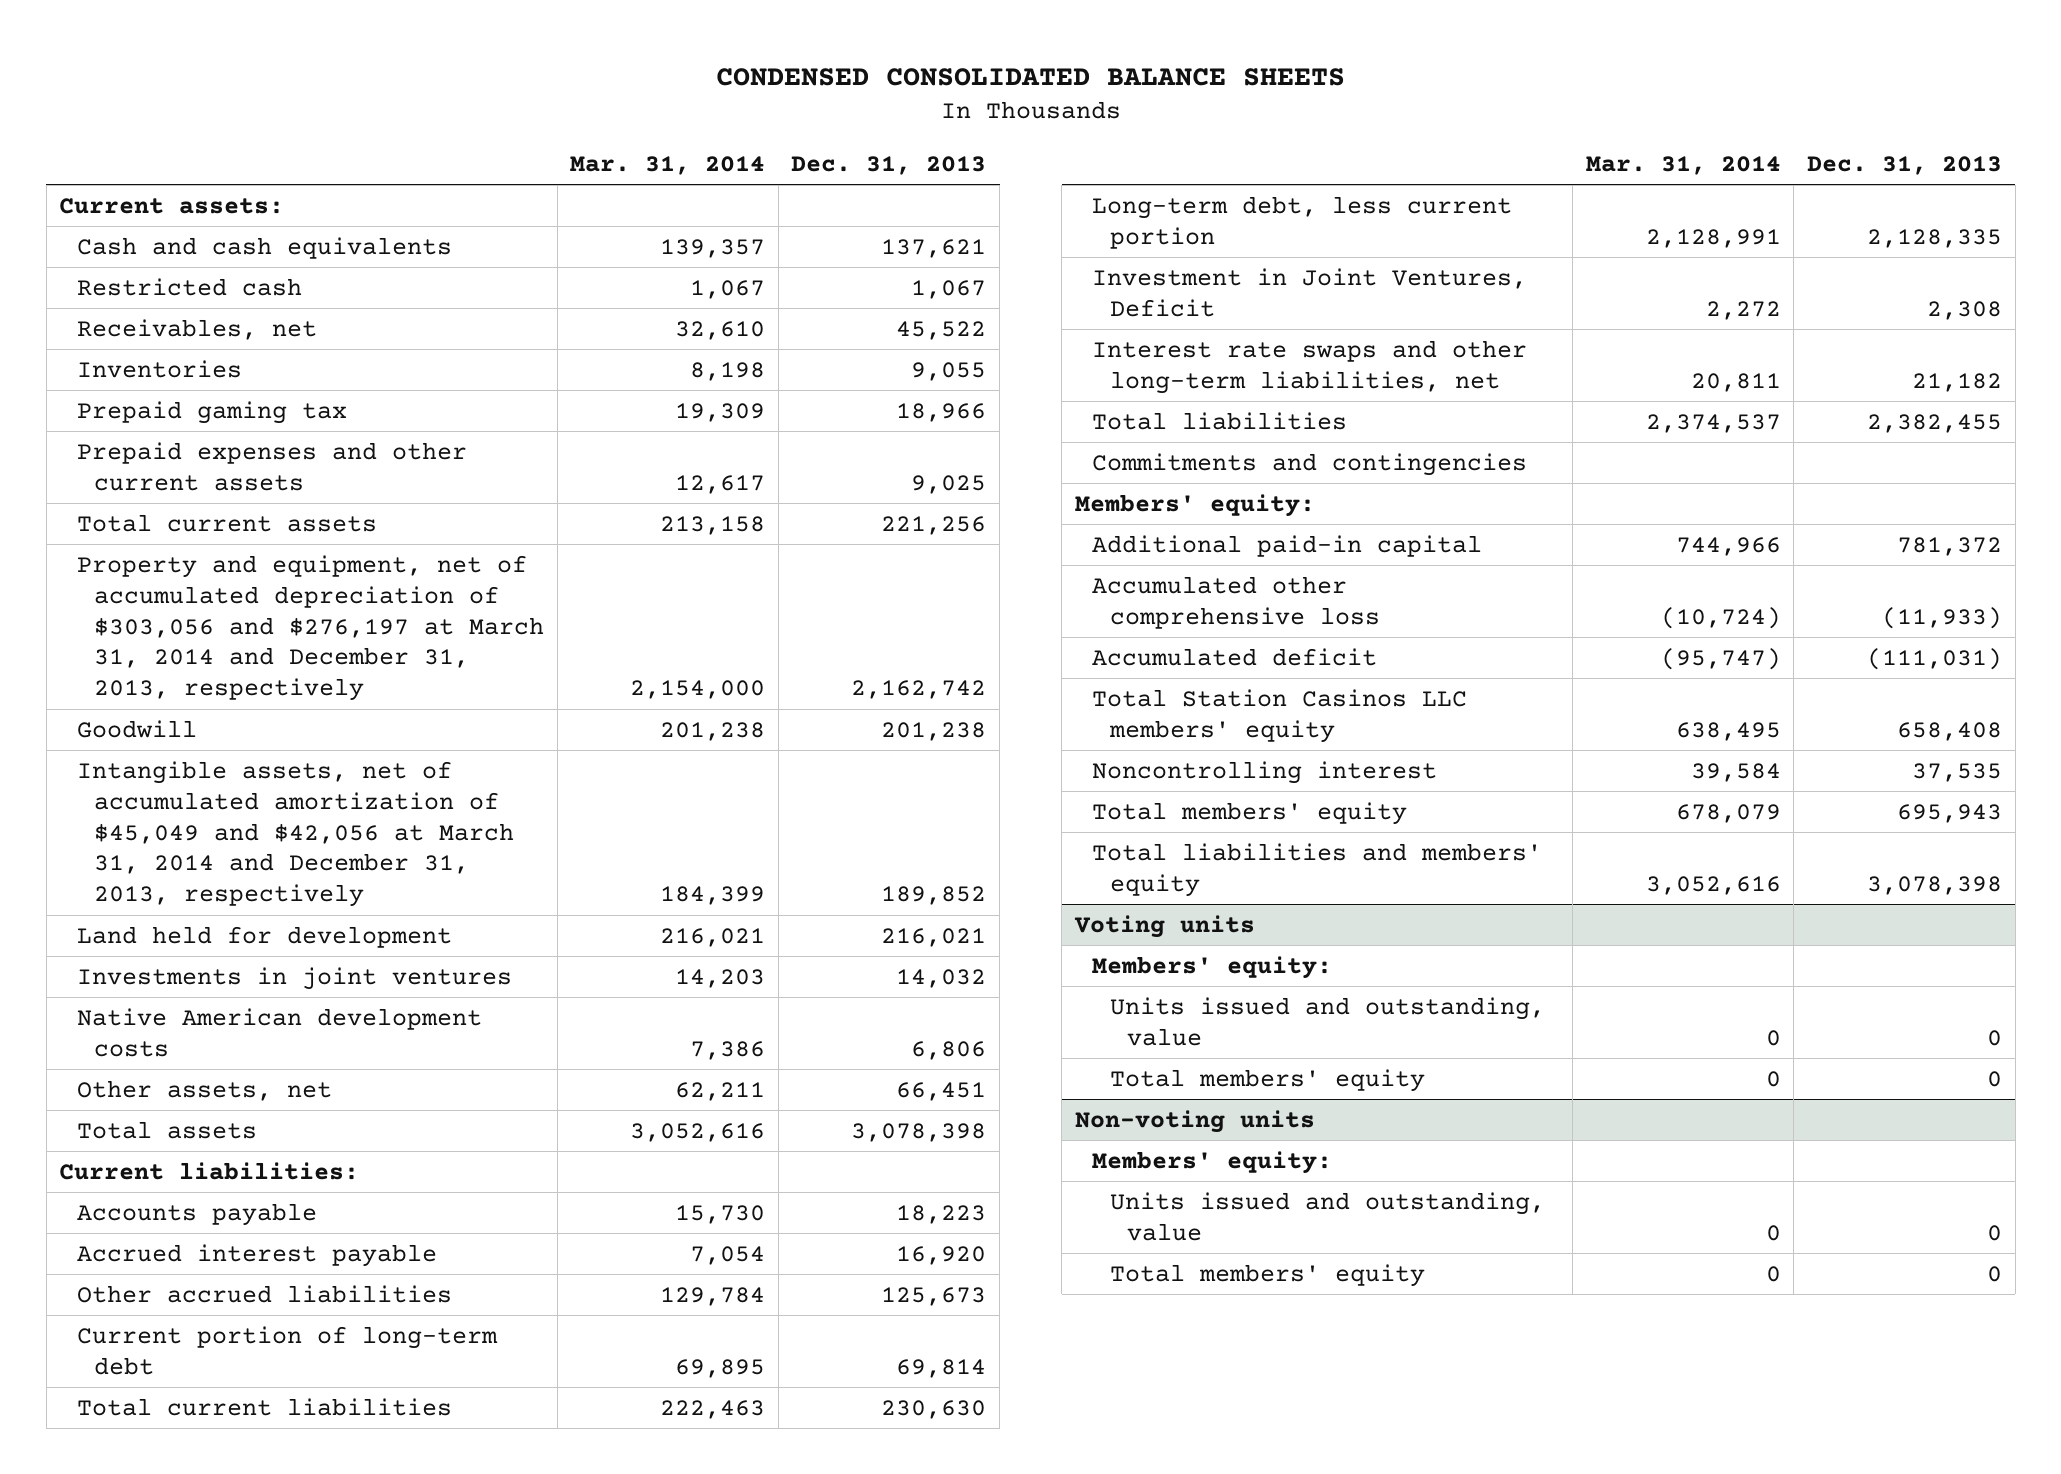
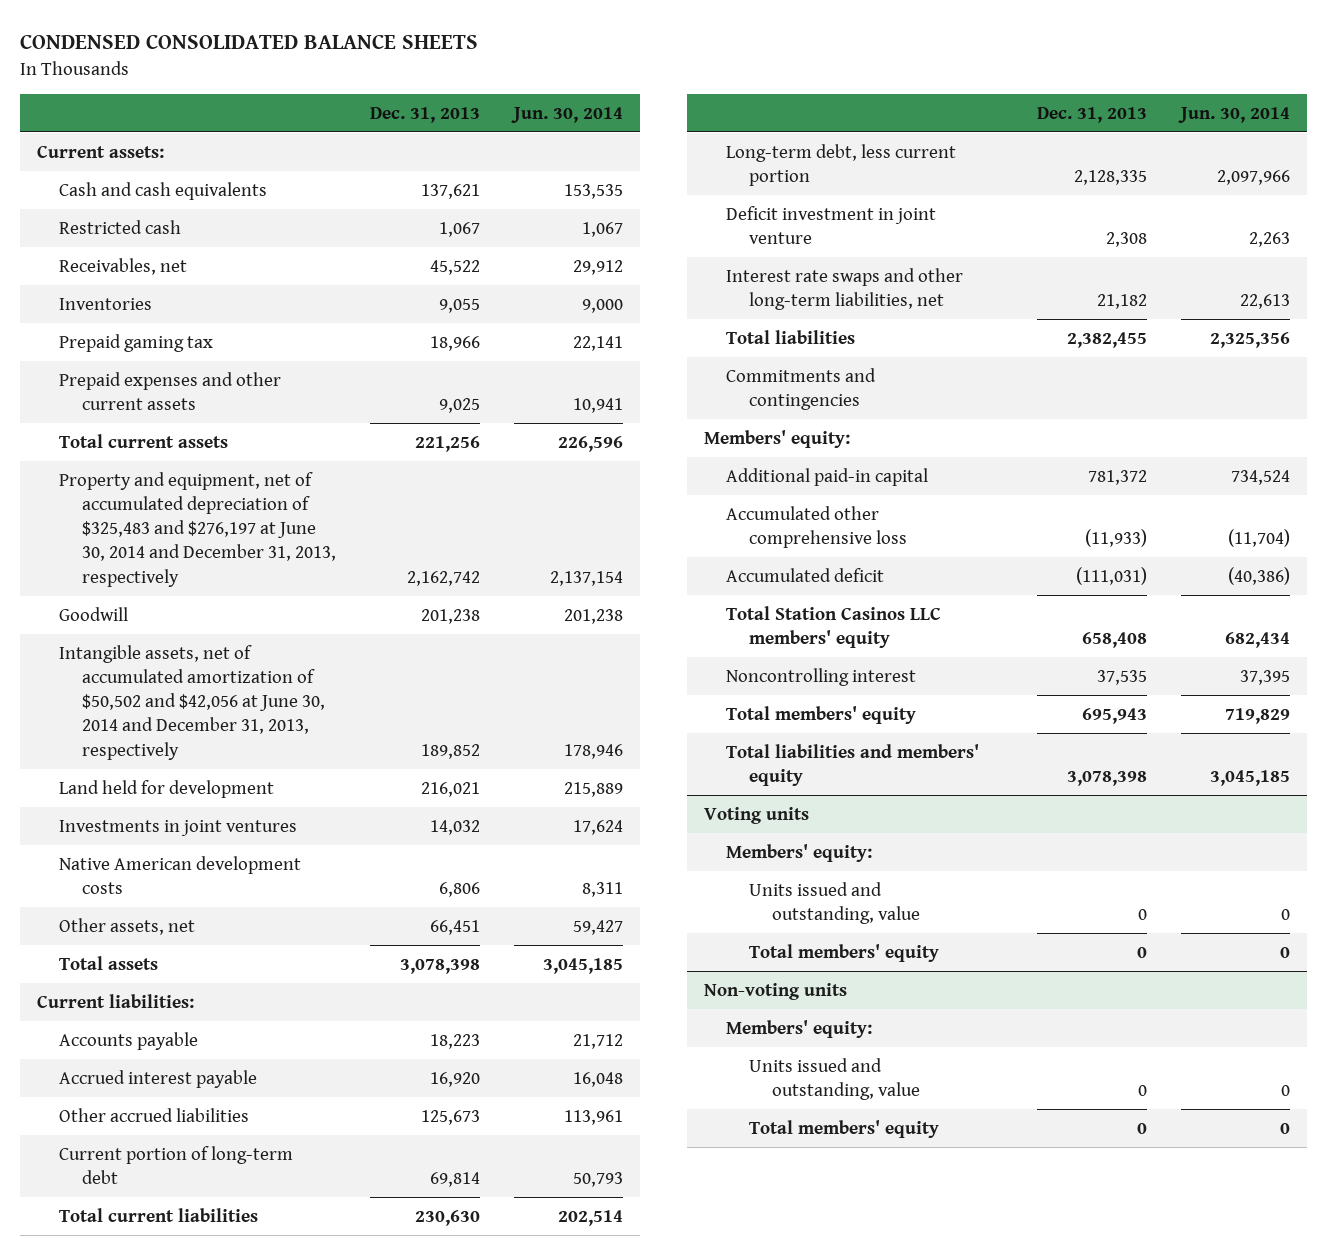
- | Mar. 31, 2014 | Dec. 31, 2013
+ | Dec. 31, 2013 | Jun. 30, 2014
- Property and equipment, net of accumulated depreciation of $303,056 and $276,197 at March 31, 2014 and December 31, 2013, respectively | 2,154,000 | 2,162,742
+ Property and equipment, net of accumulated depreciation of $325,483 and $276,197 at June 30, 2014 and December 31, 2013, respectively | 2,162,742 | 2,137,154
- Intangible assets, net of accumulated amortization of $45,049 and $42,056 at March 31, 2014 and December 31, 2013, respectively | 184,399 | 189,852
+ Intangible assets, net of accumulated amortization of $50,502 and $42,056 at June 30, 2014 and December 31, 2013, respectively | 189,852 | 178,946
- Investment in Joint Ventures, Deficit | 2,272 | 2,308
+ Deficit investment in joint venture | 2,308 | 2,263

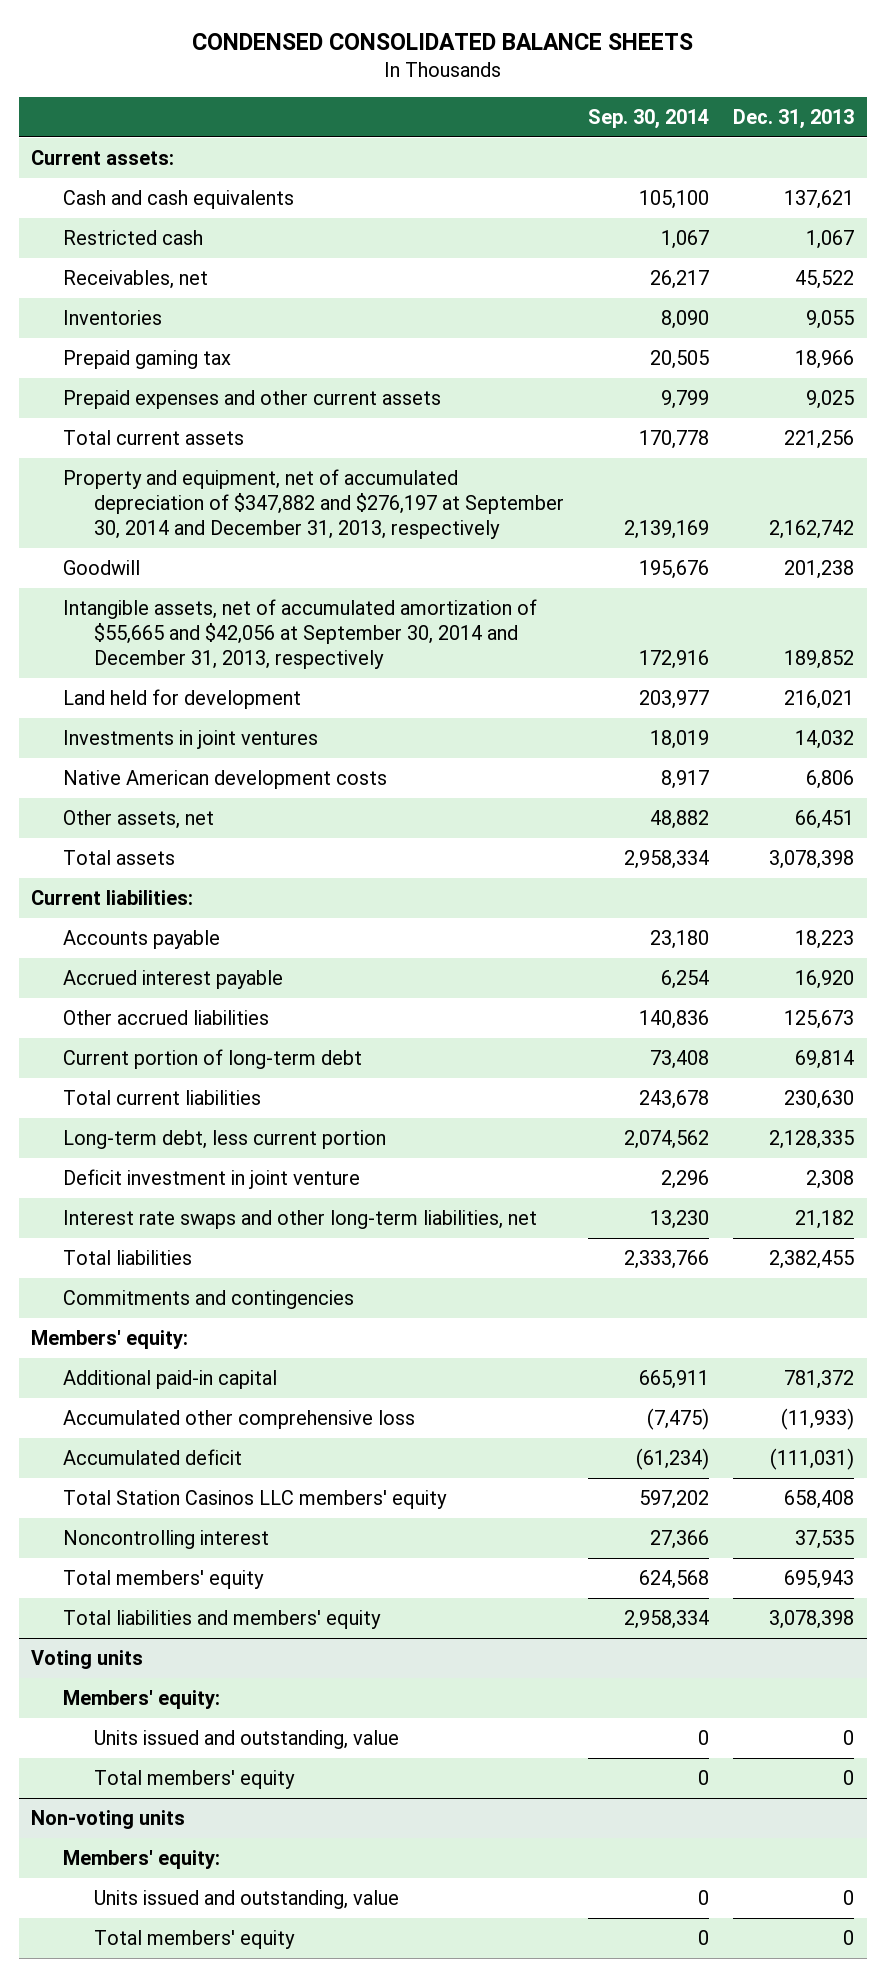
- | Dec. 31, 2013 | Jun. 30, 2014
+ | Sep. 30, 2014 | Dec. 31, 2013
- Property and equipment, net of accumulated depreciation of $325,483 and $276,197 at June 30, 2014 and December 31, 2013, respectively | 2,162,742 | 2,137,154
+ Property and equipment, net of accumulated depreciation of $347,882 and $276,197 at September 30, 2014 and December 31, 2013, respectively | 2,139,169 | 2,162,742
- Intangible assets, net of accumulated amortization of $50,502 and $42,056 at June 30, 2014 and December 31, 2013, respectively | 189,852 | 178,946
+ Intangible assets, net of accumulated amortization of $55,665 and $42,056 at September 30, 2014 and December 31, 2013, respectively | 172,916 | 189,852

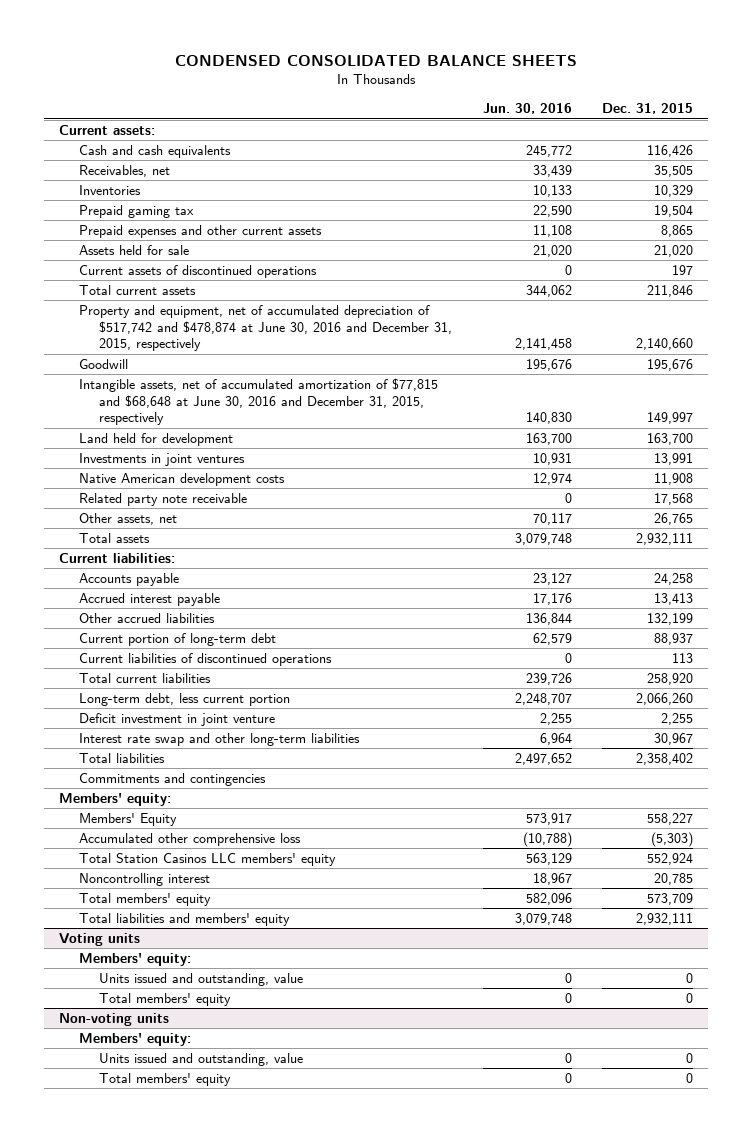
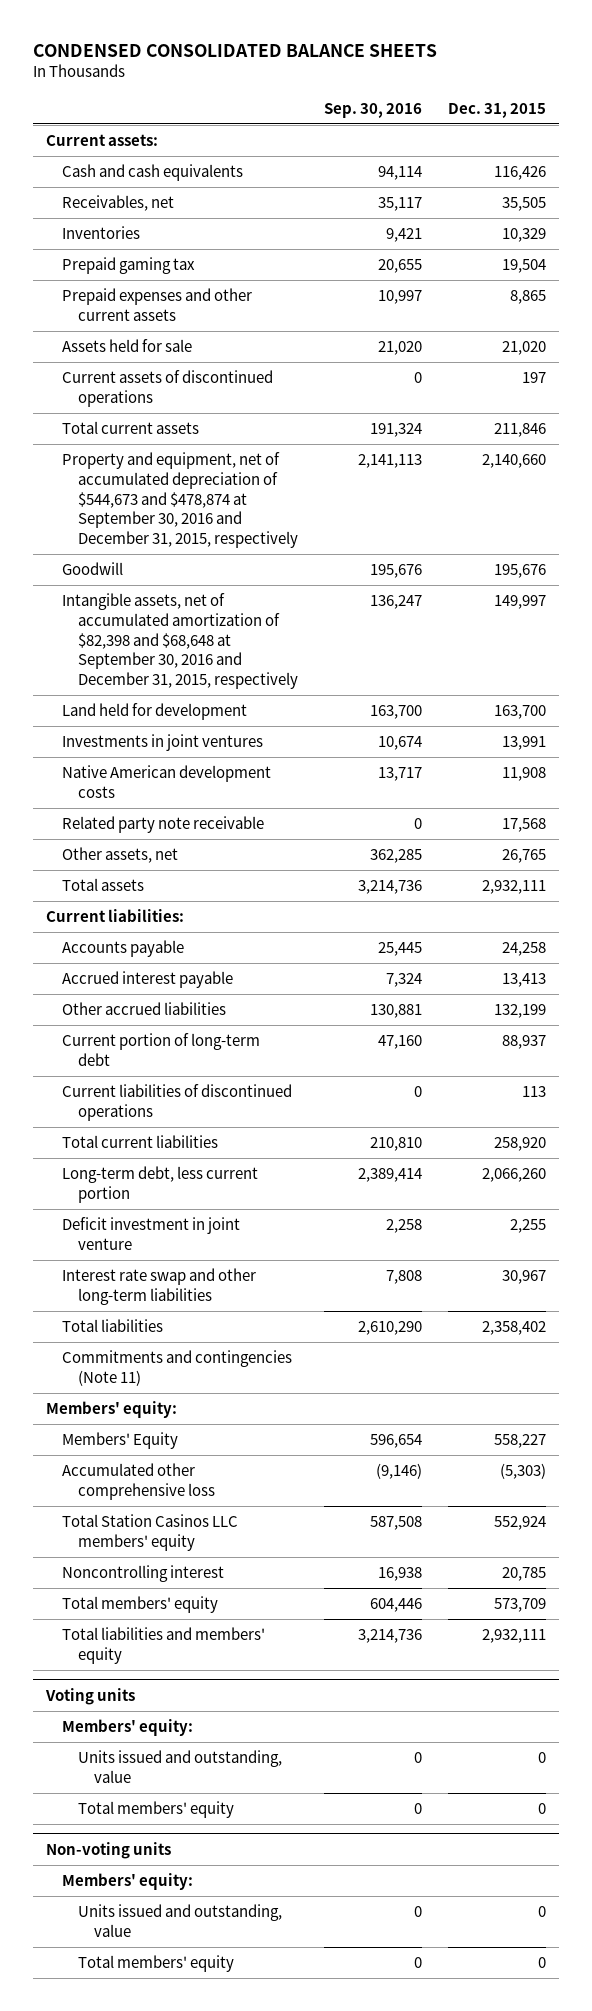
- | Jun. 30, 2016 | Dec. 31, 2015
+ | Sep. 30, 2016 | Dec. 31, 2015
- Property and equipment, net of accumulated depreciation of $517,742 and $478,874 at June 30, 2016 and December 31, 2015, respectively | 2,141,458 | 2,140,660
+ Property and equipment, net of accumulated depreciation of $544,673 and $478,874 at September 30, 2016 and December 31, 2015, respectively | 2,141,113 | 2,140,660
- Intangible assets, net of accumulated amortization of $77,815 and $68,648 at June 30, 2016 and December 31, 2015, respectively | 140,830 | 149,997
+ Intangible assets, net of accumulated amortization of $82,398 and $68,648 at September 30, 2016 and December 31, 2015, respectively | 136,247 | 149,997
- Commitments and contingencies
+ Commitments and contingencies (Note 11)

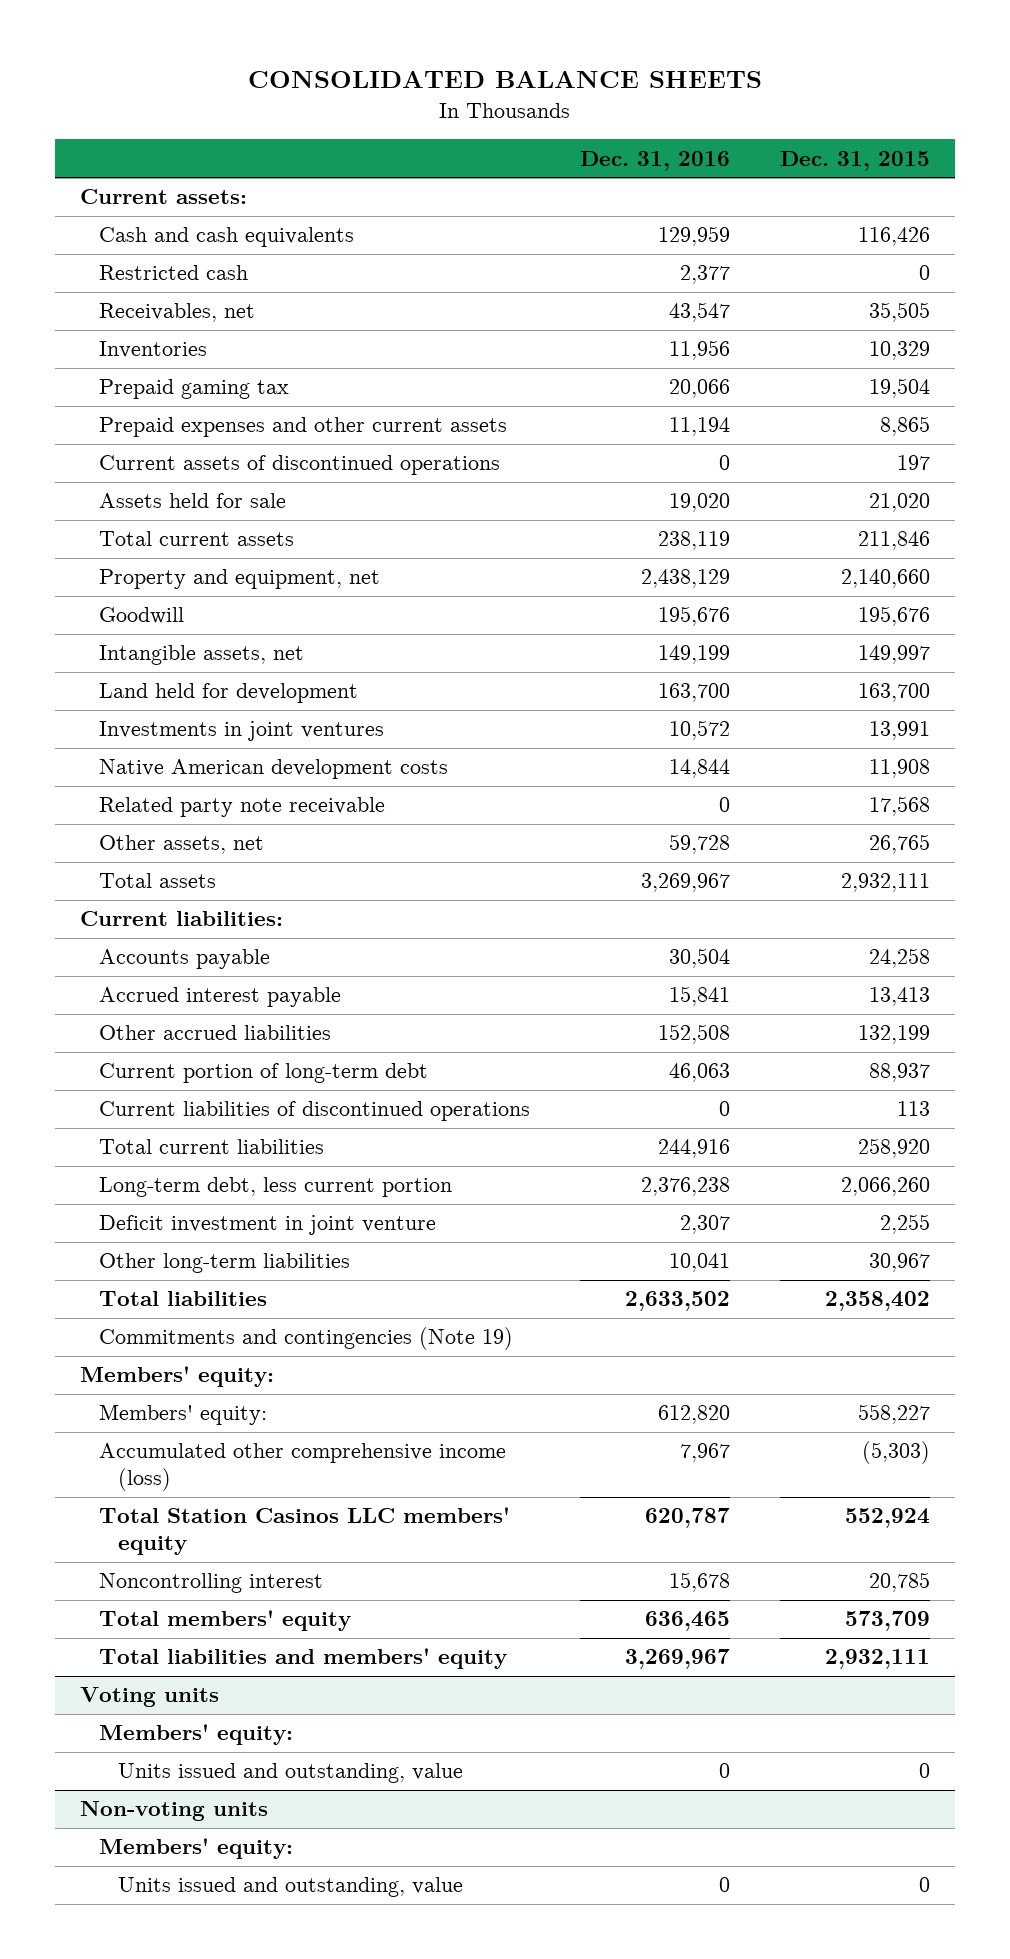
- CONDENSED CONSOLIDATED BALANCE SHEETS
+ CONSOLIDATED BALANCE SHEETS
- | Sep. 30, 2016 | Dec. 31, 2015
+ | Dec. 31, 2016 | Dec. 31, 2015
+ Restricted cash | 2,377 | 0
moved down: Assets held for sale | 19,020 | 21,020
- Property and equipment, net of accumulated depreciation of $544,673 and $478,874 at September 30, 2016 and December 31, 2015, respectively | 2,141,113 | 2,140,660
+ Property and equipment, net | 2,438,129 | 2,140,660
- Intangible assets, net of accumulated amortization of $82,398 and $68,648 at September 30, 2016 and December 31, 2015, respectively | 136,247 | 149,997
+ Intangible assets, net | 149,199 | 149,997
- Interest rate swap and other long-term liabilities | 7,808 | 30,967
+ Other long-term liabilities | 10,041 | 30,967
- Commitments and contingencies (Note 11)
+ Commitments and contingencies (Note 19)
- Members' Equity | 596,654 | 558,227
- Accumulated other comprehensive loss | (9,146) | (5,303)
+ Members' equity: | 612,820 | 558,227
+ Accumulated other comprehensive income (loss) | 7,967 | (5,303)
@ Voting units
- Total members' equity | 0 | 0
@ Non-voting units
- Total members' equity | 0 | 0

